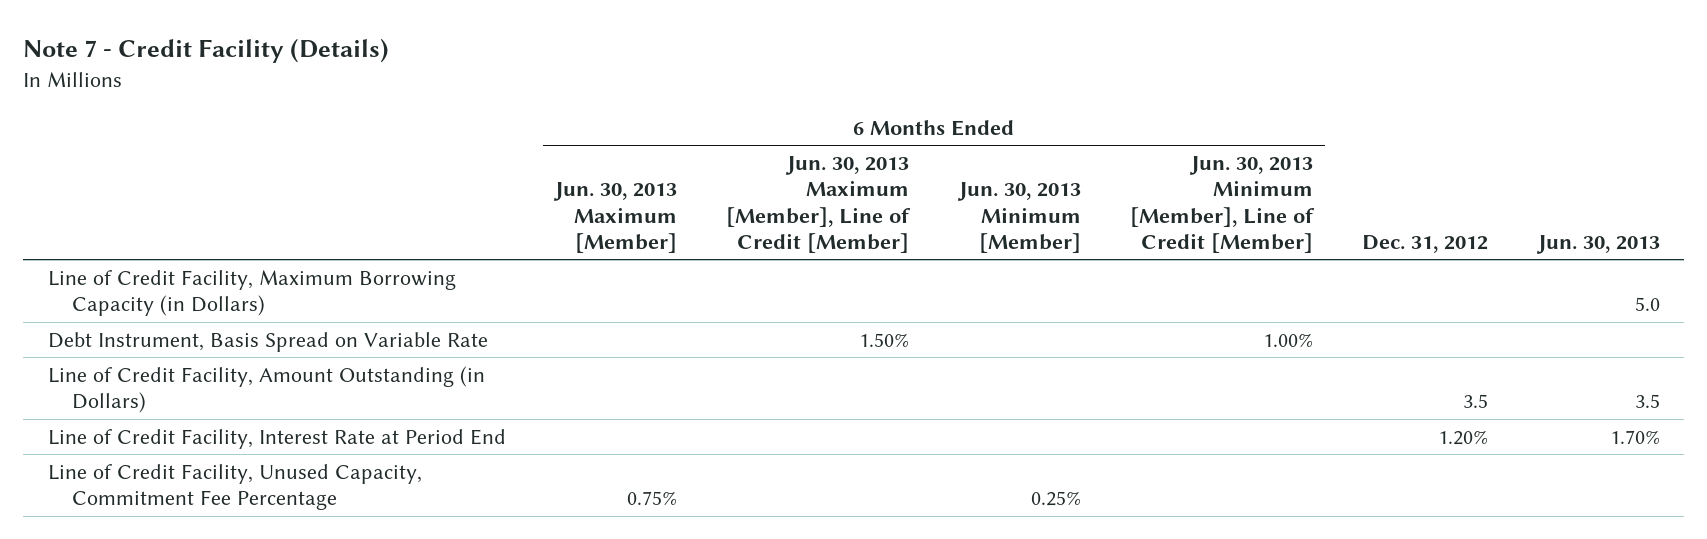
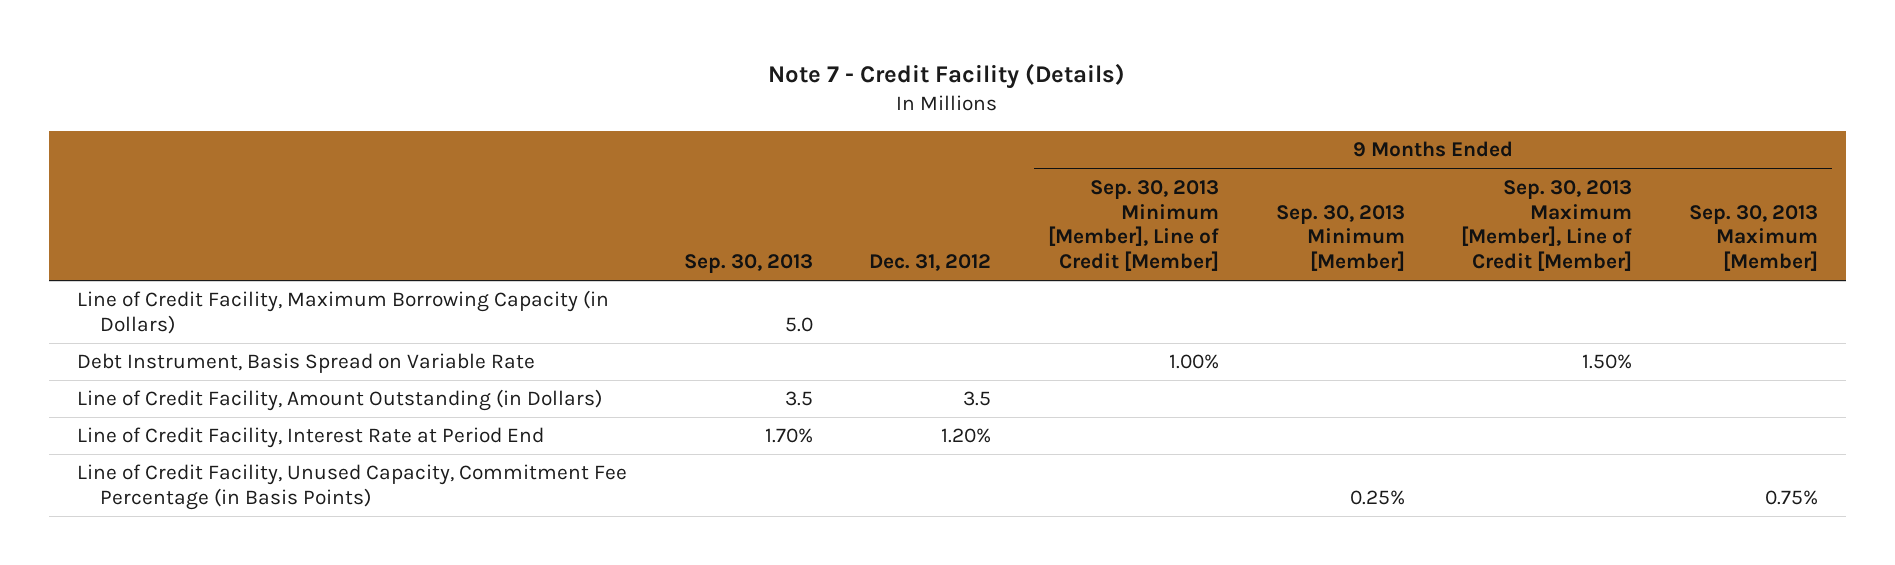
- | 6 Months Ended Jun. 30, 2013 Maximum [Member] | 6 Months Ended Jun. 30, 2013 Maximum [Member], Line of Credit [Member] | 6 Months Ended Jun. 30, 2013 Minimum [Member] | 6 Months Ended Jun. 30, 2013 Minimum [Member], Line of Credit [Member] | Dec. 31, 2012 | Jun. 30, 2013
+ | Sep. 30, 2013 | Dec. 31, 2012 | 9 Months Ended Sep. 30, 2013 Minimum [Member], Line of Credit [Member] | 9 Months Ended Sep. 30, 2013 Minimum [Member] | 9 Months Ended Sep. 30, 2013 Maximum [Member], Line of Credit [Member] | 9 Months Ended Sep. 30, 2013 Maximum [Member]
- Line of Credit Facility, Unused Capacity, Commitment Fee Percentage | 0.75% | | 0.25% | | |
+ Line of Credit Facility, Unused Capacity, Commitment Fee Percentage (in Basis Points) | | | | 0.25% | | 0.75%

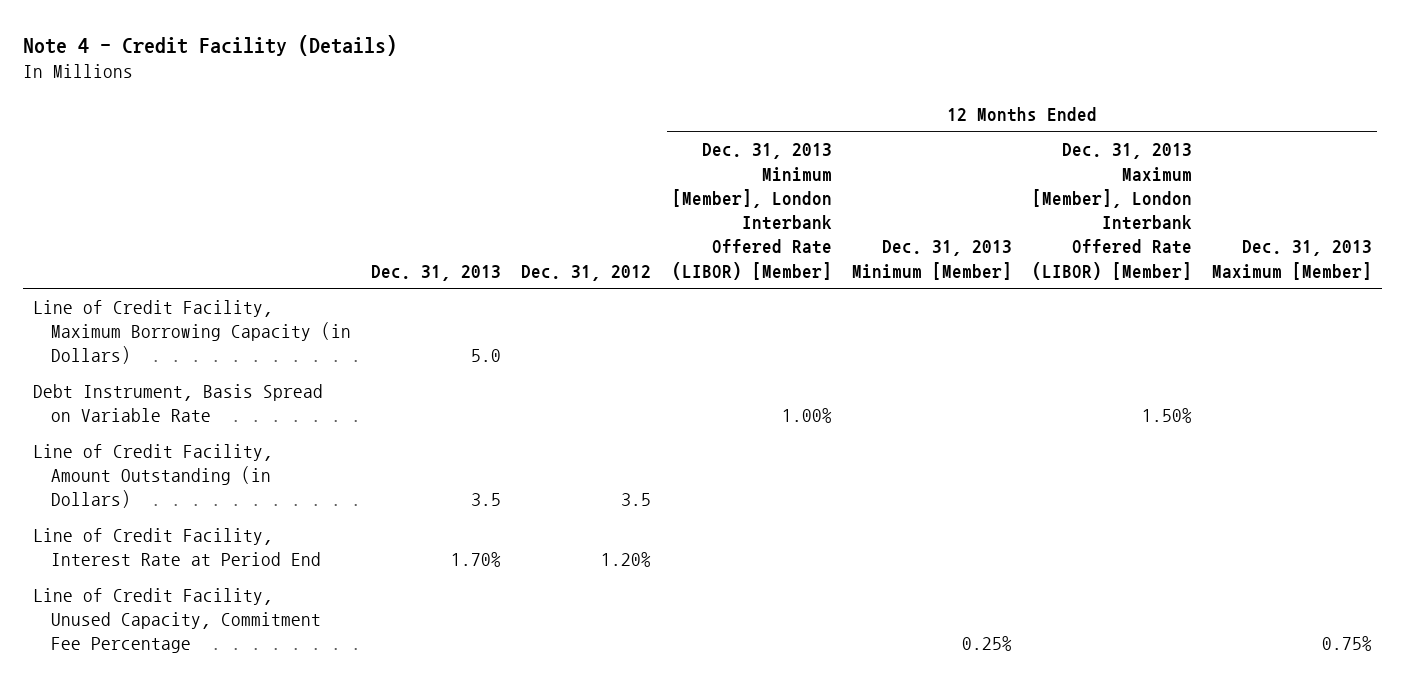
- Note 7 - Credit Facility (Details)
+ Note 4 - Credit Facility (Details)
- | Sep. 30, 2013 | Dec. 31, 2012 | 9 Months Ended Sep. 30, 2013 Minimum [Member], Line of Credit [Member] | 9 Months Ended Sep. 30, 2013 Minimum [Member] | 9 Months Ended Sep. 30, 2013 Maximum [Member], Line of Credit [Member] | 9 Months Ended Sep. 30, 2013 Maximum [Member]
+ | Dec. 31, 2013 | Dec. 31, 2012 | 12 Months Ended Dec. 31, 2013 Minimum [Member], London Interbank Offered Rate (LIBOR) [Member] | 12 Months Ended Dec. 31, 2013 Minimum [Member] | 12 Months Ended Dec. 31, 2013 Maximum [Member], London Interbank Offered Rate (LIBOR) [Member] | 12 Months Ended Dec. 31, 2013 Maximum [Member]
- Line of Credit Facility, Unused Capacity, Commitment Fee Percentage (in Basis Points) | | | | 0.25% | | 0.75%
+ Line of Credit Facility, Unused Capacity, Commitment Fee Percentage | | | | 0.25% | | 0.75%

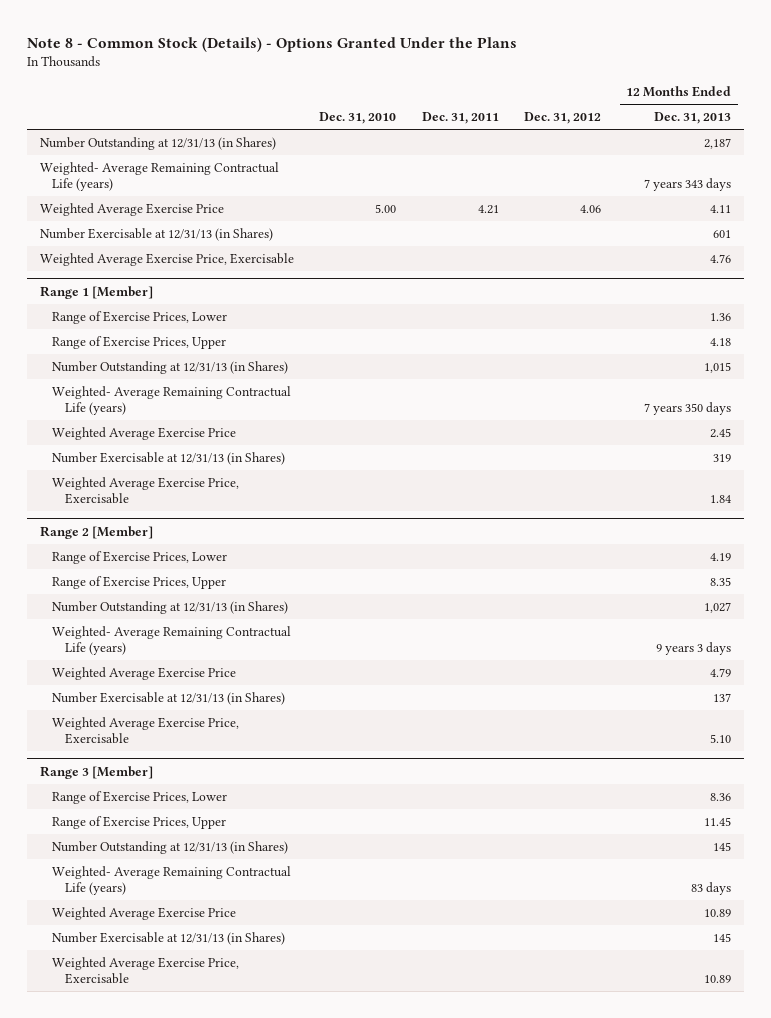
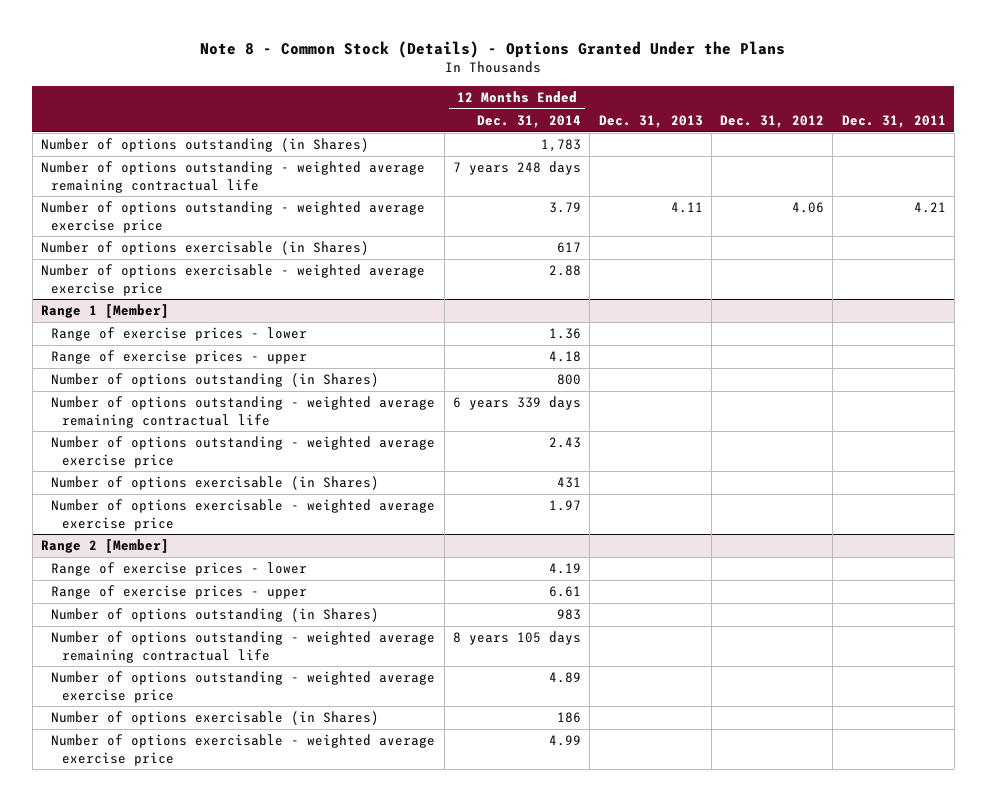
- | Dec. 31, 2010 | Dec. 31, 2011 | Dec. 31, 2012 | 12 Months Ended Dec. 31, 2013
+ | 12 Months Ended Dec. 31, 2014 | Dec. 31, 2013 | Dec. 31, 2012 | Dec. 31, 2011
- Number Outstanding at 12/31/13 (in Shares) | | | | 2,187
- Weighted- Average Remaining Contractual Life (years) | | | | 7 years 343 days
- Weighted Average Exercise Price | 5.00 | 4.21 | 4.06 | 4.11
- Number Exercisable at 12/31/13 (in Shares) | | | | 601
- Weighted Average Exercise Price, Exercisable | | | | 4.76
+ Number of options outstanding (in Shares) | 1,783 | | |
+ Number of options outstanding - weighted average remaining contractual life | 7 years 248 days | | |
+ Number of options outstanding - weighted average exercise price | 3.79 | 4.11 | 4.06 | 4.21
+ Number of options exercisable (in Shares) | 617 | | |
+ Number of options exercisable - weighted average exercise price | 2.88 | | |
@ Range 1 [Member]
- Range of Exercise Prices, Lower | | | | 1.36
- Range of Exercise Prices, Upper | | | | 4.18
- Number Outstanding at 12/31/13 (in Shares) | | | | 1,015
- Weighted- Average Remaining Contractual Life (years) | | | | 7 years 350 days
- Weighted Average Exercise Price | | | | 2.45
- Number Exercisable at 12/31/13 (in Shares) | | | | 319
- Weighted Average Exercise Price, Exercisable | | | | 1.84
+ Range of exercise prices - lower | 1.36 | | |
+ Range of exercise prices - upper | 4.18 | | |
+ Number of options outstanding (in Shares) | 800 | | |
+ Number of options outstanding - weighted average remaining contractual life | 6 years 339 days | | |
+ Number of options outstanding - weighted average exercise price | 2.43 | | |
+ Number of options exercisable (in Shares) | 431 | | |
+ Number of options exercisable - weighted average exercise price | 1.97 | | |
@ Range 2 [Member]
- Range of Exercise Prices, Lower | | | | 4.19
- Range of Exercise Prices, Upper | | | | 8.35
- Number Outstanding at 12/31/13 (in Shares) | | | | 1,027
- Weighted- Average Remaining Contractual Life (years) | | | | 9 years 3 days
- Weighted Average Exercise Price | | | | 4.79
- Number Exercisable at 12/31/13 (in Shares) | | | | 137
- Weighted Average Exercise Price, Exercisable | | | | 5.10
- Range 3 [Member]
- Range of Exercise Prices, Lower | | | | 8.36
- Range of Exercise Prices, Upper | | | | 11.45
- Number Outstanding at 12/31/13 (in Shares) | | | | 145
- Weighted- Average Remaining Contractual Life (years) | | | | 83 days
- Weighted Average Exercise Price | | | | 10.89
- Number Exercisable at 12/31/13 (in Shares) | | | | 145
- Weighted Average Exercise Price, Exercisable | | | | 10.89
@ Range 2 [Member]
+ Range of exercise prices - lower | 4.19 | | |
+ Range of exercise prices - upper | 6.61 | | |
+ Number of options outstanding (in Shares) | 983 | | |
+ Number of options outstanding - weighted average remaining contractual life | 8 years 105 days | | |
+ Number of options outstanding - weighted average exercise price | 4.89 | | |
+ Number of options exercisable (in Shares) | 186 | | |
+ Number of options exercisable - weighted average exercise price | 4.99 | | |

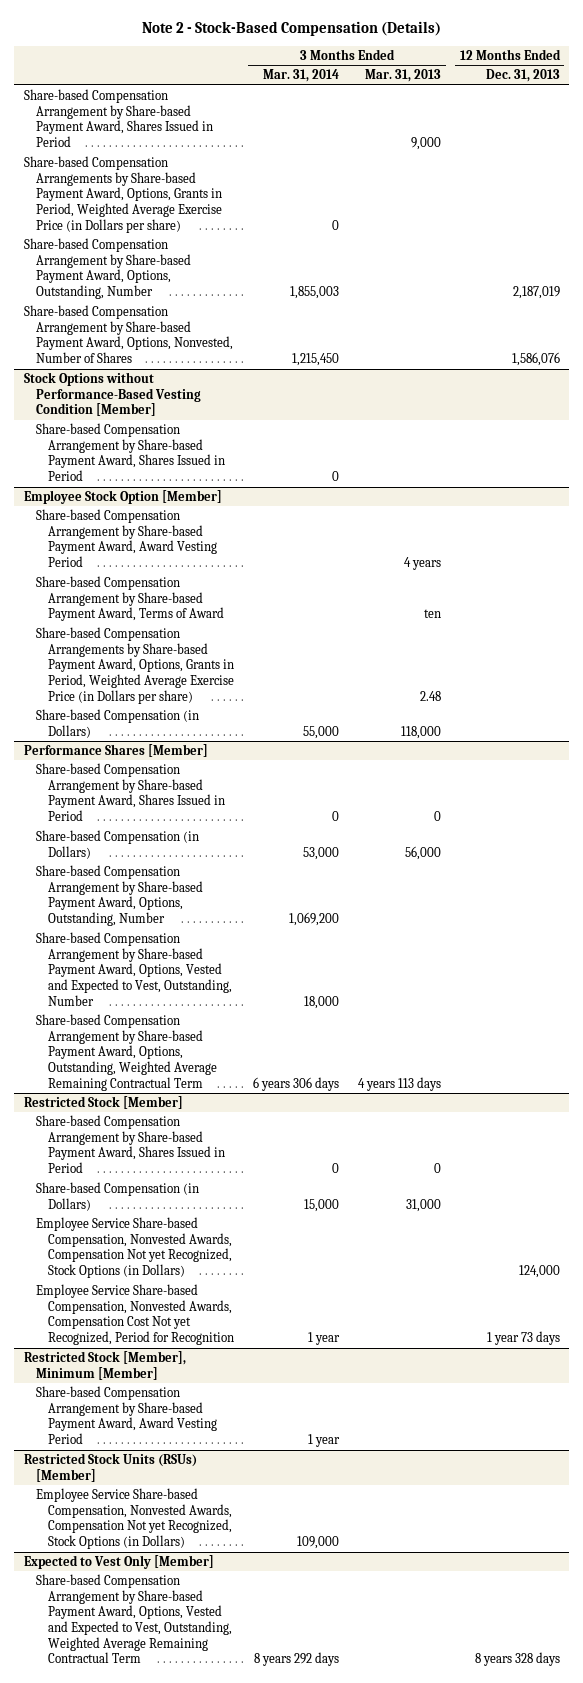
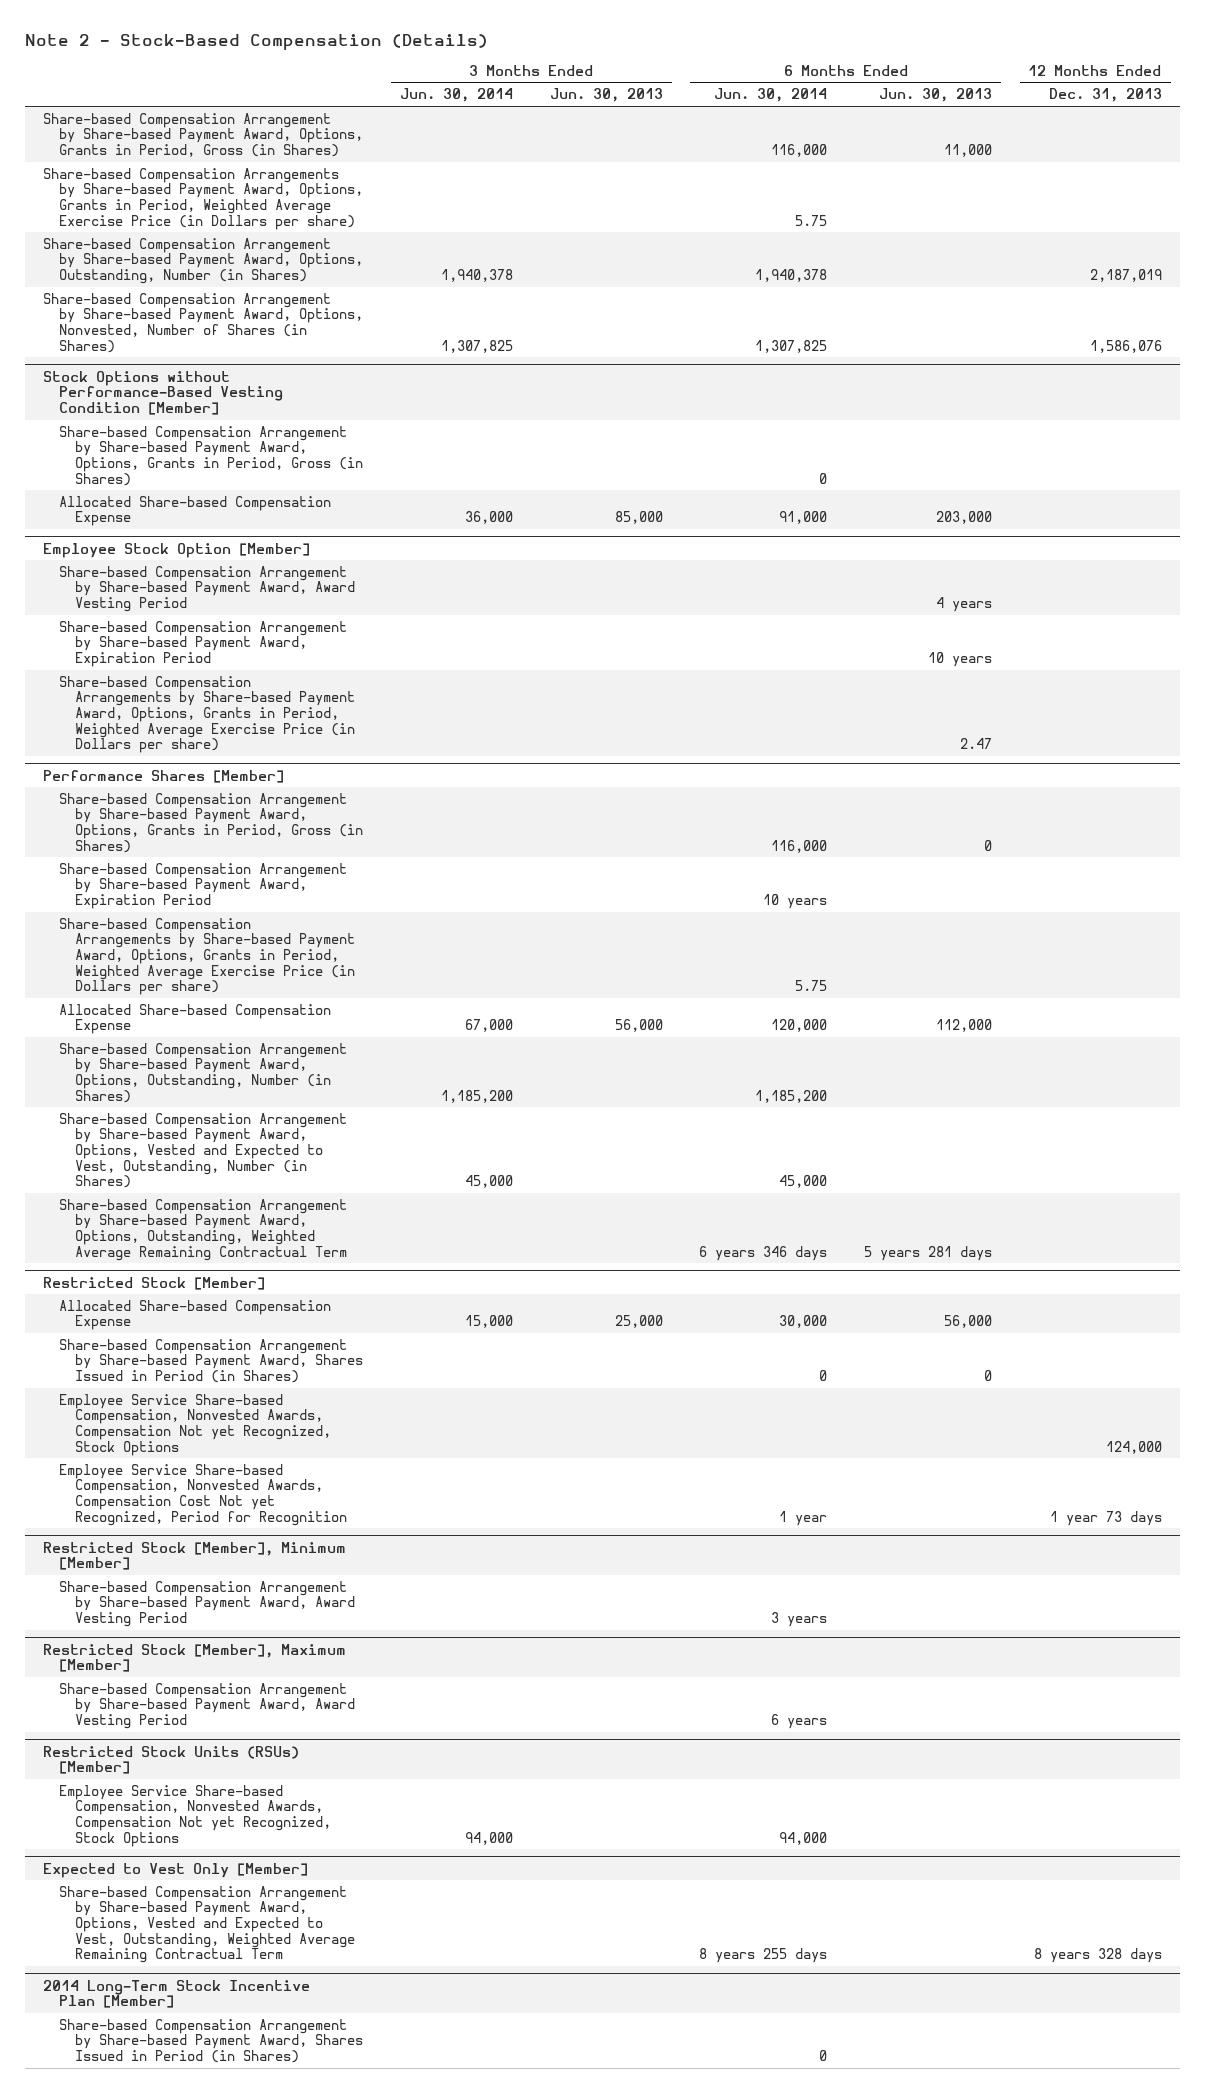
- | 3 Months Ended Mar. 31, 2014 | 3 Months Ended Mar. 31, 2013 | 12 Months Ended Dec. 31, 2013
+ | 3 Months Ended Jun. 30, 2014 | 3 Months Ended Jun. 30, 2013 | 6 Months Ended Jun. 30, 2014 | 6 Months Ended Jun. 30, 2013 | 12 Months Ended Dec. 31, 2013
- Share-based Compensation Arrangement by Share-based Payment Award, Shares Issued in Period | | 9,000 |
+ Share-based Compensation Arrangement by Share-based Payment Award, Options, Grants in Period, Gross (in Shares) | | | 116,000 | 11,000 |
- Share-based Compensation Arrangement by Share-based Payment Award, Options, Outstanding, Number | 1,855,003 | | 2,187,019
- Share-based Compensation Arrangement by Share-based Payment Award, Options, Nonvested, Number of Shares | 1,215,450 | | 1,586,076
+ Share-based Compensation Arrangement by Share-based Payment Award, Options, Outstanding, Number (in Shares) | 1,940,378 | | 1,940,378 | | 2,187,019
+ Share-based Compensation Arrangement by Share-based Payment Award, Options, Nonvested, Number of Shares (in Shares) | 1,307,825 | | 1,307,825 | | 1,586,076
@ Stock Options without Performance-Based Vesting Condition [Member]
- Share-based Compensation Arrangement by Share-based Payment Award, Shares Issued in Period | 0 | |
+ Share-based Compensation Arrangement by Share-based Payment Award, Options, Grants in Period, Gross (in Shares) | | | 0 | |
+ Allocated Share-based Compensation Expense | 36,000 | 85,000 | 91,000 | 203,000 |
@ Employee Stock Option [Member]
- Share-based Compensation Arrangement by Share-based Payment Award, Terms of Award | | ten |
+ Share-based Compensation Arrangement by Share-based Payment Award, Expiration Period | | | | 10 years |
- Share-based Compensation (in Dollars) | 55,000 | 118,000 |
@ Performance Shares [Member]
- Share-based Compensation Arrangement by Share-based Payment Award, Shares Issued in Period | 0 | 0 |
- Share-based Compensation (in Dollars) | 53,000 | 56,000 |
- Share-based Compensation Arrangement by Share-based Payment Award, Options, Outstanding, Number | 1,069,200 | |
- Share-based Compensation Arrangement by Share-based Payment Award, Options, Vested and Expected to Vest, Outstanding, Number | 18,000 | |
+ Share-based Compensation Arrangement by Share-based Payment Award, Options, Grants in Period, Gross (in Shares) | | | 116,000 | 0 |
+ Share-based Compensation Arrangement by Share-based Payment Award, Expiration Period | | | 10 years | |
+ Share-based Compensation Arrangements by Share-based Payment Award, Options, Grants in Period, Weighted Average Exercise Price (in Dollars per share) | | | 5.75 | |
+ Allocated Share-based Compensation Expense | 67,000 | 56,000 | 120,000 | 112,000 |
+ Share-based Compensation Arrangement by Share-based Payment Award, Options, Outstanding, Number (in Shares) | 1,185,200 | | 1,185,200 | |
+ Share-based Compensation Arrangement by Share-based Payment Award, Options, Vested and Expected to Vest, Outstanding, Number (in Shares) | 45,000 | | 45,000 | |
@ Restricted Stock [Member]
- Share-based Compensation Arrangement by Share-based Payment Award, Shares Issued in Period | 0 | 0 |
- Share-based Compensation (in Dollars) | 15,000 | 31,000 |
- Employee Service Share-based Compensation, Nonvested Awards, Compensation Not yet Recognized, Stock Options (in Dollars) | | | 124,000
+ Allocated Share-based Compensation Expense | 15,000 | 25,000 | 30,000 | 56,000 |
+ Share-based Compensation Arrangement by Share-based Payment Award, Shares Issued in Period (in Shares) | | | 0 | 0 |
+ Employee Service Share-based Compensation, Nonvested Awards, Compensation Not yet Recognized, Stock Options | | | | | 124,000
+ Restricted Stock [Member], Maximum [Member]
+ Share-based Compensation Arrangement by Share-based Payment Award, Award Vesting Period | | | 6 years | |
@ Restricted Stock Units (RSUs) [Member]
- Employee Service Share-based Compensation, Nonvested Awards, Compensation Not yet Recognized, Stock Options (in Dollars) | 109,000 | |
+ Employee Service Share-based Compensation, Nonvested Awards, Compensation Not yet Recognized, Stock Options | 94,000 | | 94,000 | |
+ 2014 Long-Term Stock Incentive Plan [Member]
+ Share-based Compensation Arrangement by Share-based Payment Award, Shares Issued in Period (in Shares) | | | 0 | |

